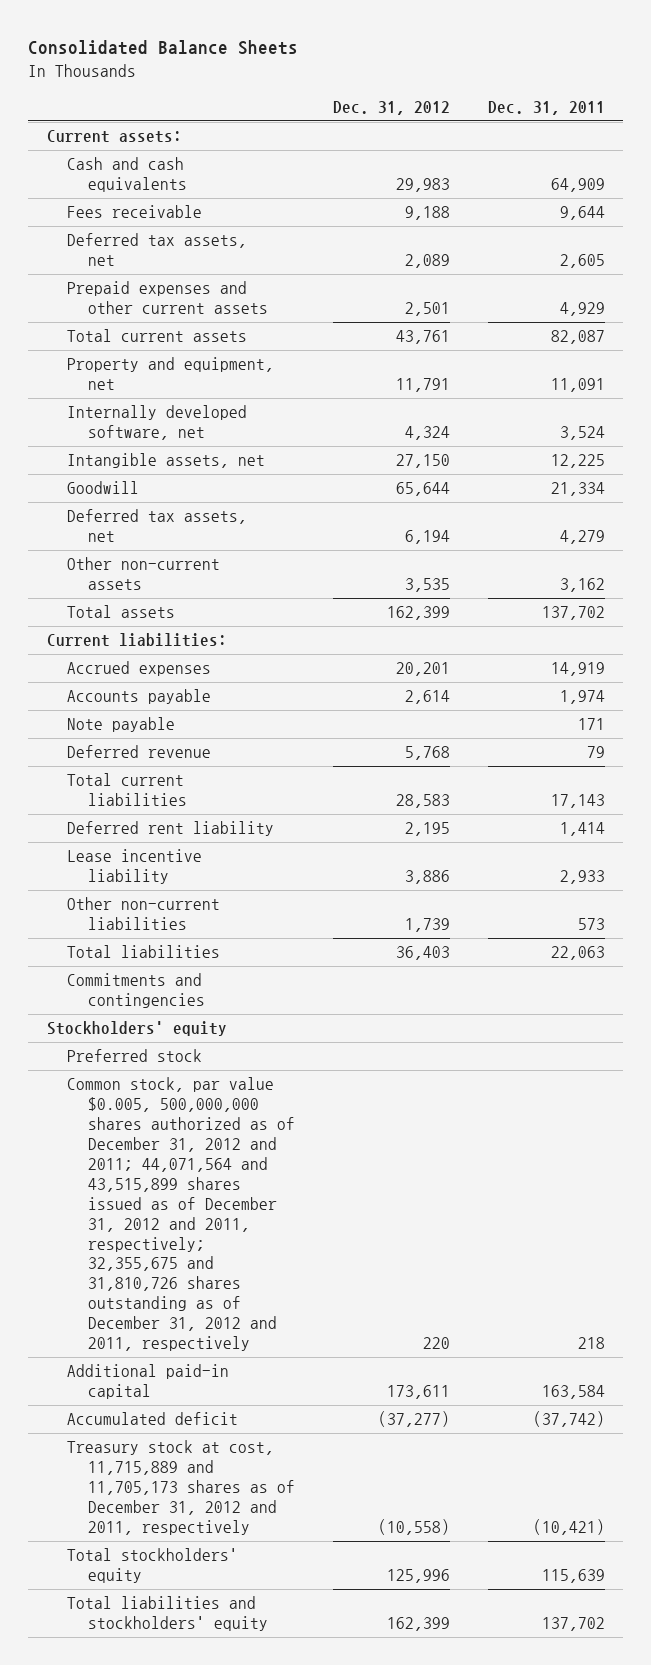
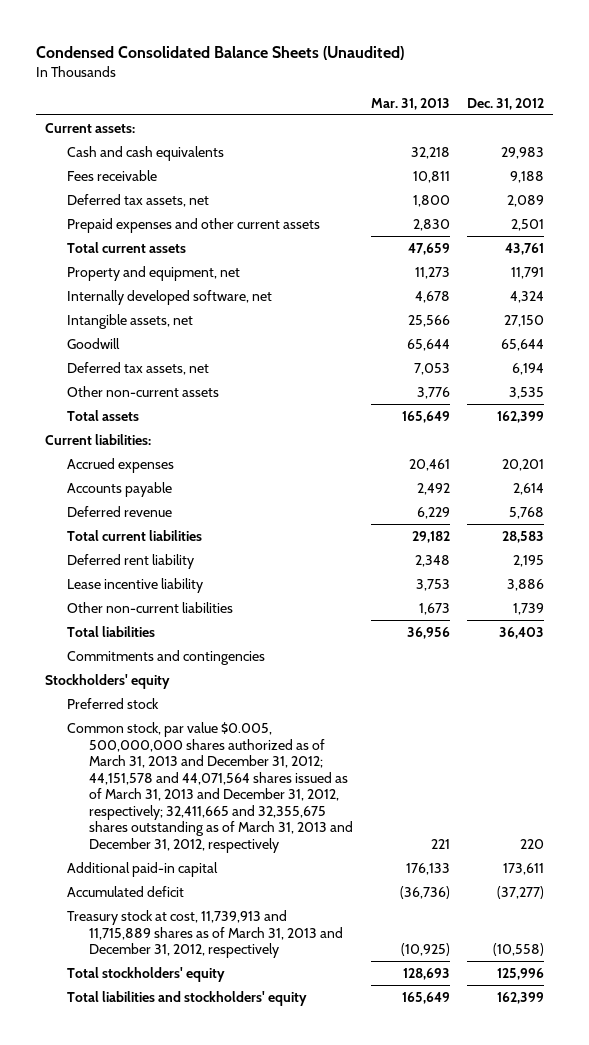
- Consolidated Balance Sheets
+ Condensed Consolidated Balance Sheets (Unaudited)
- | Dec. 31, 2012 | Dec. 31, 2011
+ | Mar. 31, 2013 | Dec. 31, 2012
- Note payable | | 171
- Common stock, par value $0.005, 500,000,000 shares authorized as of December 31, 2012 and 2011; 44,071,564 and 43,515,899 shares issued as of December 31, 2012 and 2011, respectively; 32,355,675 and 31,810,726 shares outstanding as of December 31, 2012 and 2011, respectively | 220 | 218
+ Common stock, par value $0.005, 500,000,000 shares authorized as of March 31, 2013 and December 31, 2012; 44,151,578 and 44,071,564 shares issued as of March 31, 2013 and December 31, 2012, respectively; 32,411,665 and 32,355,675 shares outstanding as of March 31, 2013 and December 31, 2012, respectively | 221 | 220
- Treasury stock at cost, 11,715,889 and 11,705,173 shares as of December 31, 2012 and 2011, respectively | (10,558) | (10,421)
+ Treasury stock at cost, 11,739,913 and 11,715,889 shares as of March 31, 2013 and December 31, 2012, respectively | (10,925) | (10,558)

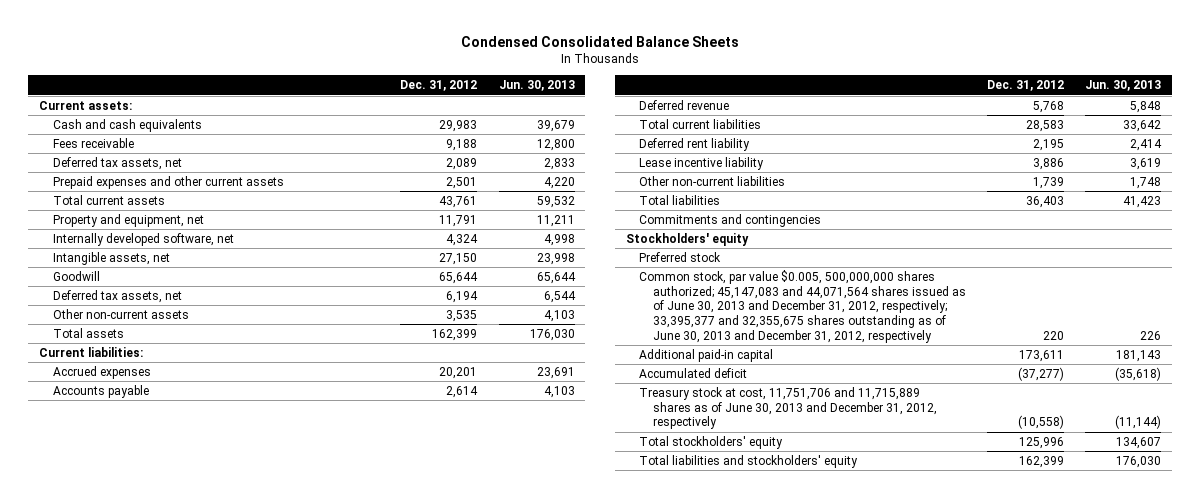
- Condensed Consolidated Balance Sheets (Unaudited)
+ Condensed Consolidated Balance Sheets
- | Mar. 31, 2013 | Dec. 31, 2012
+ | Dec. 31, 2012 | Jun. 30, 2013
- Common stock, par value $0.005, 500,000,000 shares authorized as of March 31, 2013 and December 31, 2012; 44,151,578 and 44,071,564 shares issued as of March 31, 2013 and December 31, 2012, respectively; 32,411,665 and 32,355,675 shares outstanding as of March 31, 2013 and December 31, 2012, respectively | 221 | 220
+ Common stock, par value $0.005, 500,000,000 shares authorized; 45,147,083 and 44,071,564 shares issued as of June 30, 2013 and December 31, 2012, respectively; 33,395,377 and 32,355,675 shares outstanding as of June 30, 2013 and December 31, 2012, respectively | 220 | 226
- Treasury stock at cost, 11,739,913 and 11,715,889 shares as of March 31, 2013 and December 31, 2012, respectively | (10,925) | (10,558)
+ Treasury stock at cost, 11,751,706 and 11,715,889 shares as of June 30, 2013 and December 31, 2012, respectively | (10,558) | (11,144)

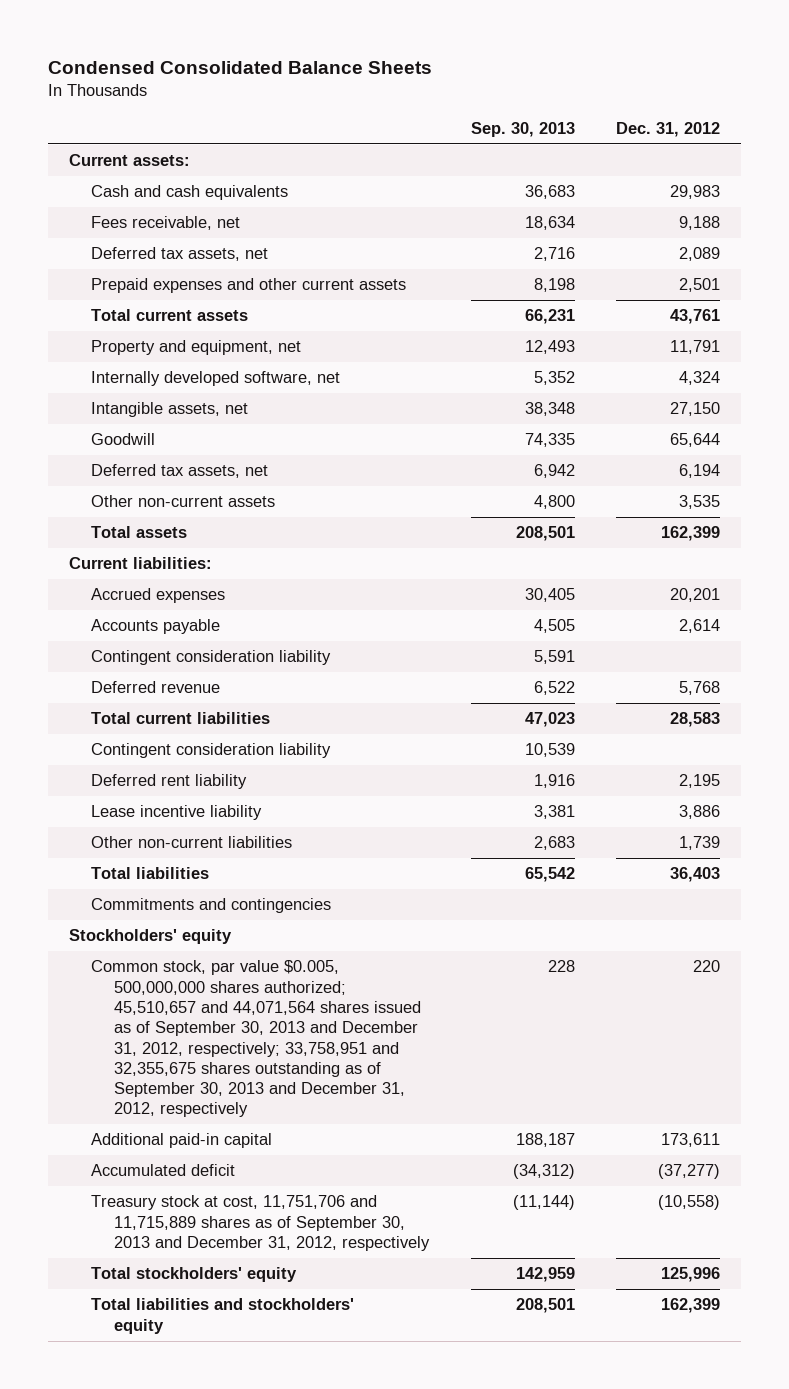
- | Dec. 31, 2012 | Jun. 30, 2013
+ | Sep. 30, 2013 | Dec. 31, 2012
- Fees receivable | 9,188 | 12,800
+ Fees receivable, net | 18,634 | 9,188
+ Contingent consideration liability | 5,591 |
+ Contingent consideration liability | 10,539 |
- Preferred stock
- Common stock, par value $0.005, 500,000,000 shares authorized; 45,147,083 and 44,071,564 shares issued as of June 30, 2013 and December 31, 2012, respectively; 33,395,377 and 32,355,675 shares outstanding as of June 30, 2013 and December 31, 2012, respectively | 220 | 226
+ Common stock, par value $0.005, 500,000,000 shares authorized; 45,510,657 and 44,071,564 shares issued as of September 30, 2013 and December 31, 2012, respectively; 33,758,951 and 32,355,675 shares outstanding as of September 30, 2013 and December 31, 2012, respectively | 228 | 220
- Treasury stock at cost, 11,751,706 and 11,715,889 shares as of June 30, 2013 and December 31, 2012, respectively | (10,558) | (11,144)
+ Treasury stock at cost, 11,751,706 and 11,715,889 shares as of September 30, 2013 and December 31, 2012, respectively | (11,144) | (10,558)

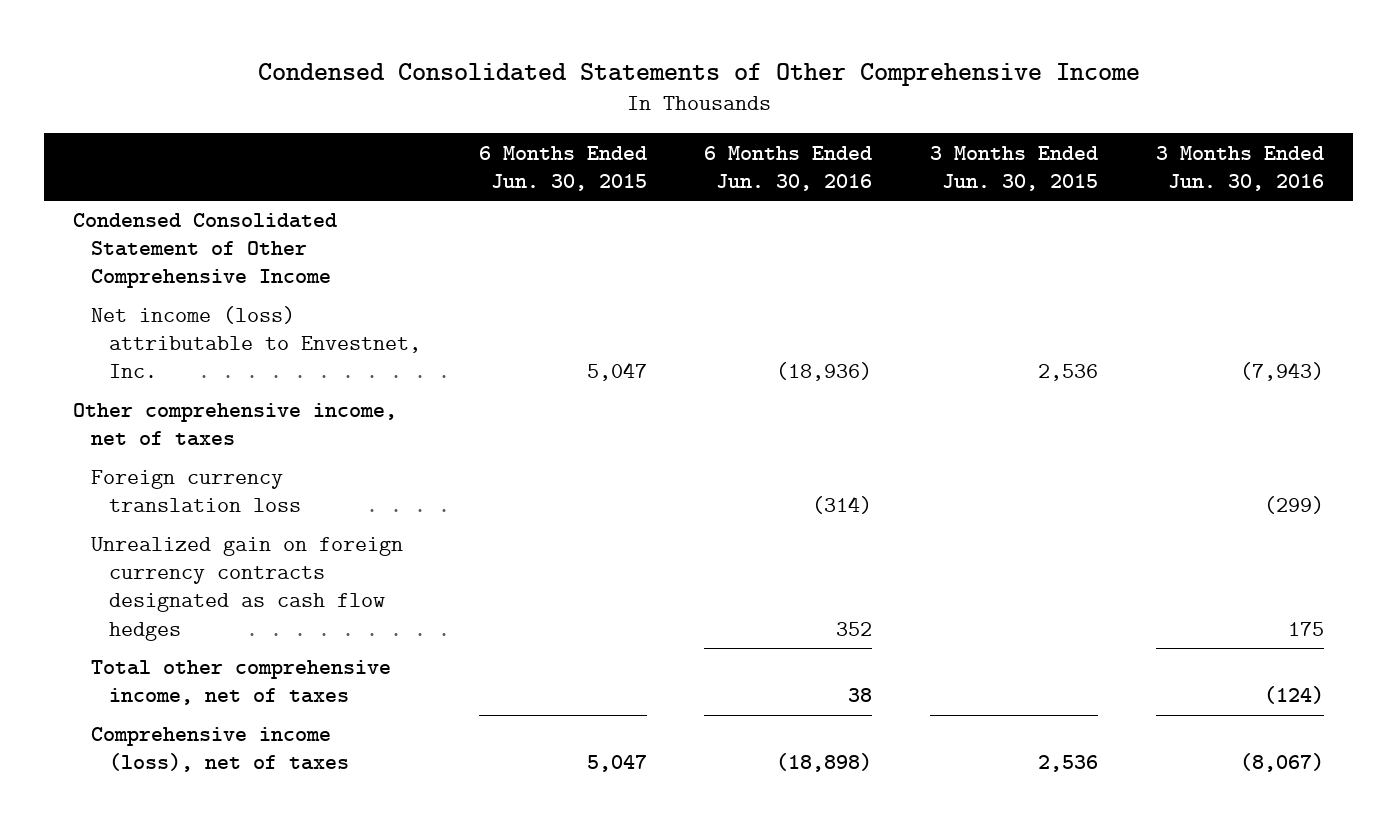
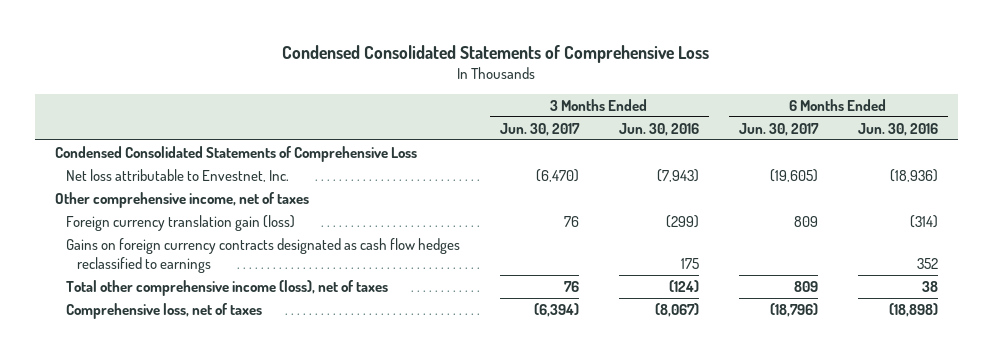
- Condensed Consolidated Statements of Other Comprehensive Income
+ Condensed Consolidated Statements of Comprehensive Loss
- | 6 Months Ended Jun. 30, 2015 | 6 Months Ended Jun. 30, 2016 | 3 Months Ended Jun. 30, 2015 | 3 Months Ended Jun. 30, 2016
+ | 3 Months Ended Jun. 30, 2017 | 3 Months Ended Jun. 30, 2016 | 6 Months Ended Jun. 30, 2017 | 6 Months Ended Jun. 30, 2016
- Condensed Consolidated Statement of Other Comprehensive Income
- Net income (loss) attributable to Envestnet, Inc. | 5,047 | (18,936) | 2,536 | (7,943)
+ Condensed Consolidated Statements of Comprehensive Loss
+ Net loss attributable to Envestnet, Inc. | (6,470) | (7,943) | (19,605) | (18,936)
- Foreign currency translation loss | | (314) | | (299)
- Unrealized gain on foreign currency contracts designated as cash flow hedges | | 352 | | 175
- Total other comprehensive income, net of taxes | | 38 | | (124)
- Comprehensive income (loss), net of taxes | 5,047 | (18,898) | 2,536 | (8,067)
+ Foreign currency translation gain (loss) | 76 | (299) | 809 | (314)
+ Gains on foreign currency contracts designated as cash flow hedges reclassified to earnings | | 175 | | 352
+ Total other comprehensive income (loss), net of taxes | 76 | (124) | 809 | 38
+ Comprehensive loss, net of taxes | (6,394) | (8,067) | (18,796) | (18,898)

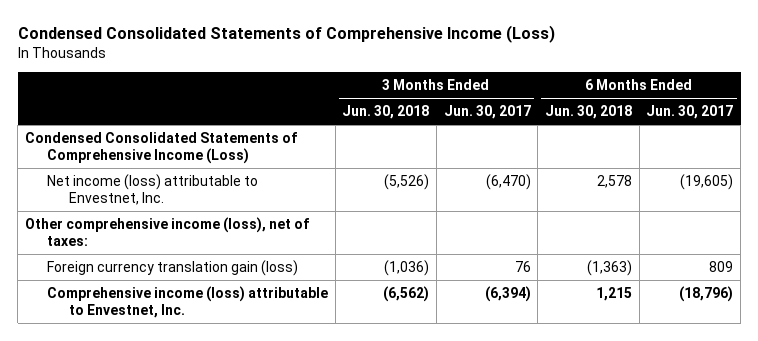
- Condensed Consolidated Statements of Comprehensive Loss
+ Condensed Consolidated Statements of Comprehensive Income (Loss)
- | 3 Months Ended Jun. 30, 2017 | 3 Months Ended Jun. 30, 2016 | 6 Months Ended Jun. 30, 2017 | 6 Months Ended Jun. 30, 2016
+ | 3 Months Ended Jun. 30, 2018 | 3 Months Ended Jun. 30, 2017 | 6 Months Ended Jun. 30, 2018 | 6 Months Ended Jun. 30, 2017
- Condensed Consolidated Statements of Comprehensive Loss
- Net loss attributable to Envestnet, Inc. | (6,470) | (7,943) | (19,605) | (18,936)
- Other comprehensive income, net of taxes
+ Condensed Consolidated Statements of Comprehensive Income (Loss)
+ Net income (loss) attributable to Envestnet, Inc. | (5,526) | (6,470) | 2,578 | (19,605)
+ Other comprehensive income (loss), net of taxes:
- Gains on foreign currency contracts designated as cash flow hedges reclassified to earnings | | 175 | | 352
- Total other comprehensive income (loss), net of taxes | 76 | (124) | 809 | 38
- Comprehensive loss, net of taxes | (6,394) | (8,067) | (18,796) | (18,898)
+ Comprehensive income (loss) attributable to Envestnet, Inc. | (6,562) | (6,394) | 1,215 | (18,796)

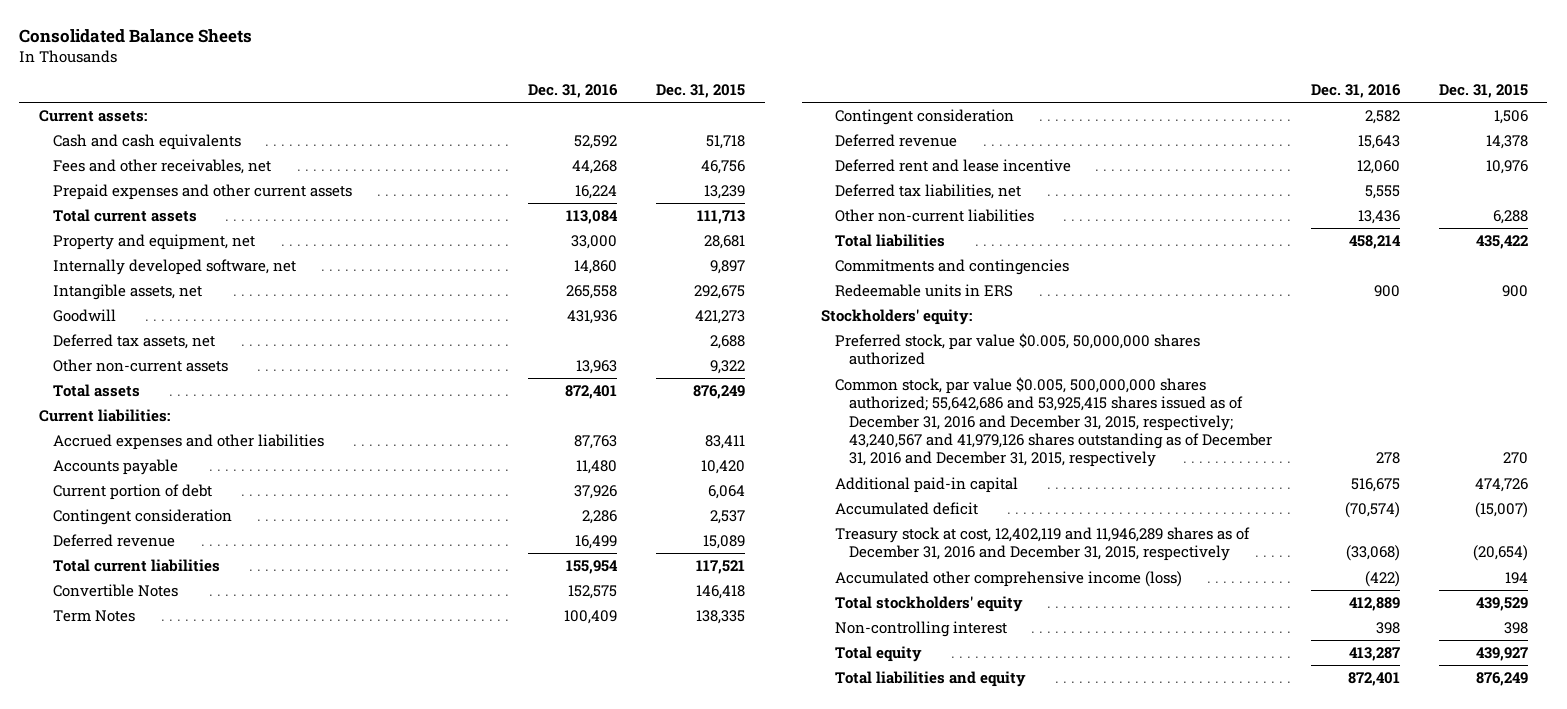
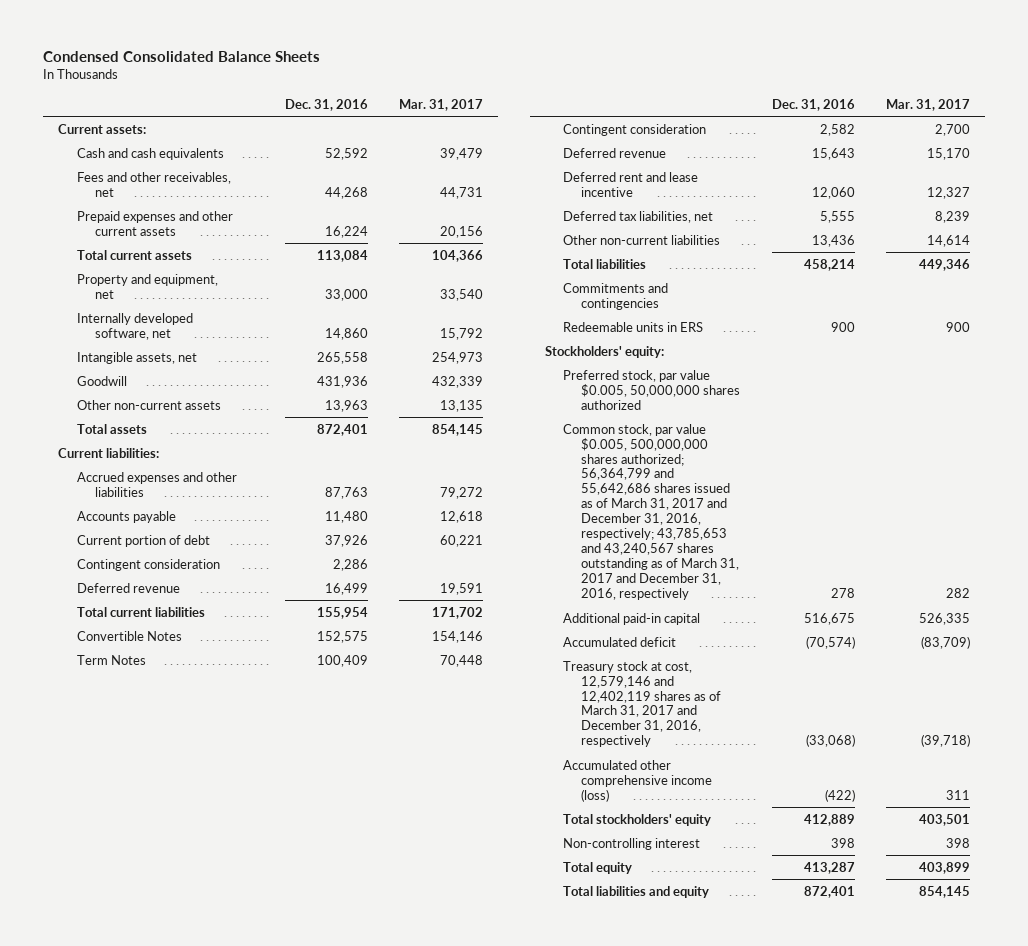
- Consolidated Balance Sheets
+ Condensed Consolidated Balance Sheets
- | Dec. 31, 2016 | Dec. 31, 2015
+ | Dec. 31, 2016 | Mar. 31, 2017
- Deferred tax assets, net | | 2,688
- Common stock, par value $0.005, 500,000,000 shares authorized; 55,642,686 and 53,925,415 shares issued as of December 31, 2016 and December 31, 2015, respectively; 43,240,567 and 41,979,126 shares outstanding as of December 31, 2016 and December 31, 2015, respectively | 278 | 270
+ Common stock, par value $0.005, 500,000,000 shares authorized; 56,364,799 and 55,642,686 shares issued as of March 31, 2017 and December 31, 2016, respectively; 43,785,653 and 43,240,567 shares outstanding as of March 31, 2017 and December 31, 2016, respectively | 278 | 282
- Treasury stock at cost, 12,402,119 and 11,946,289 shares as of December 31, 2016 and December 31, 2015, respectively | (33,068) | (20,654)
+ Treasury stock at cost, 12,579,146 and 12,402,119 shares as of March 31, 2017 and December 31, 2016, respectively | (33,068) | (39,718)

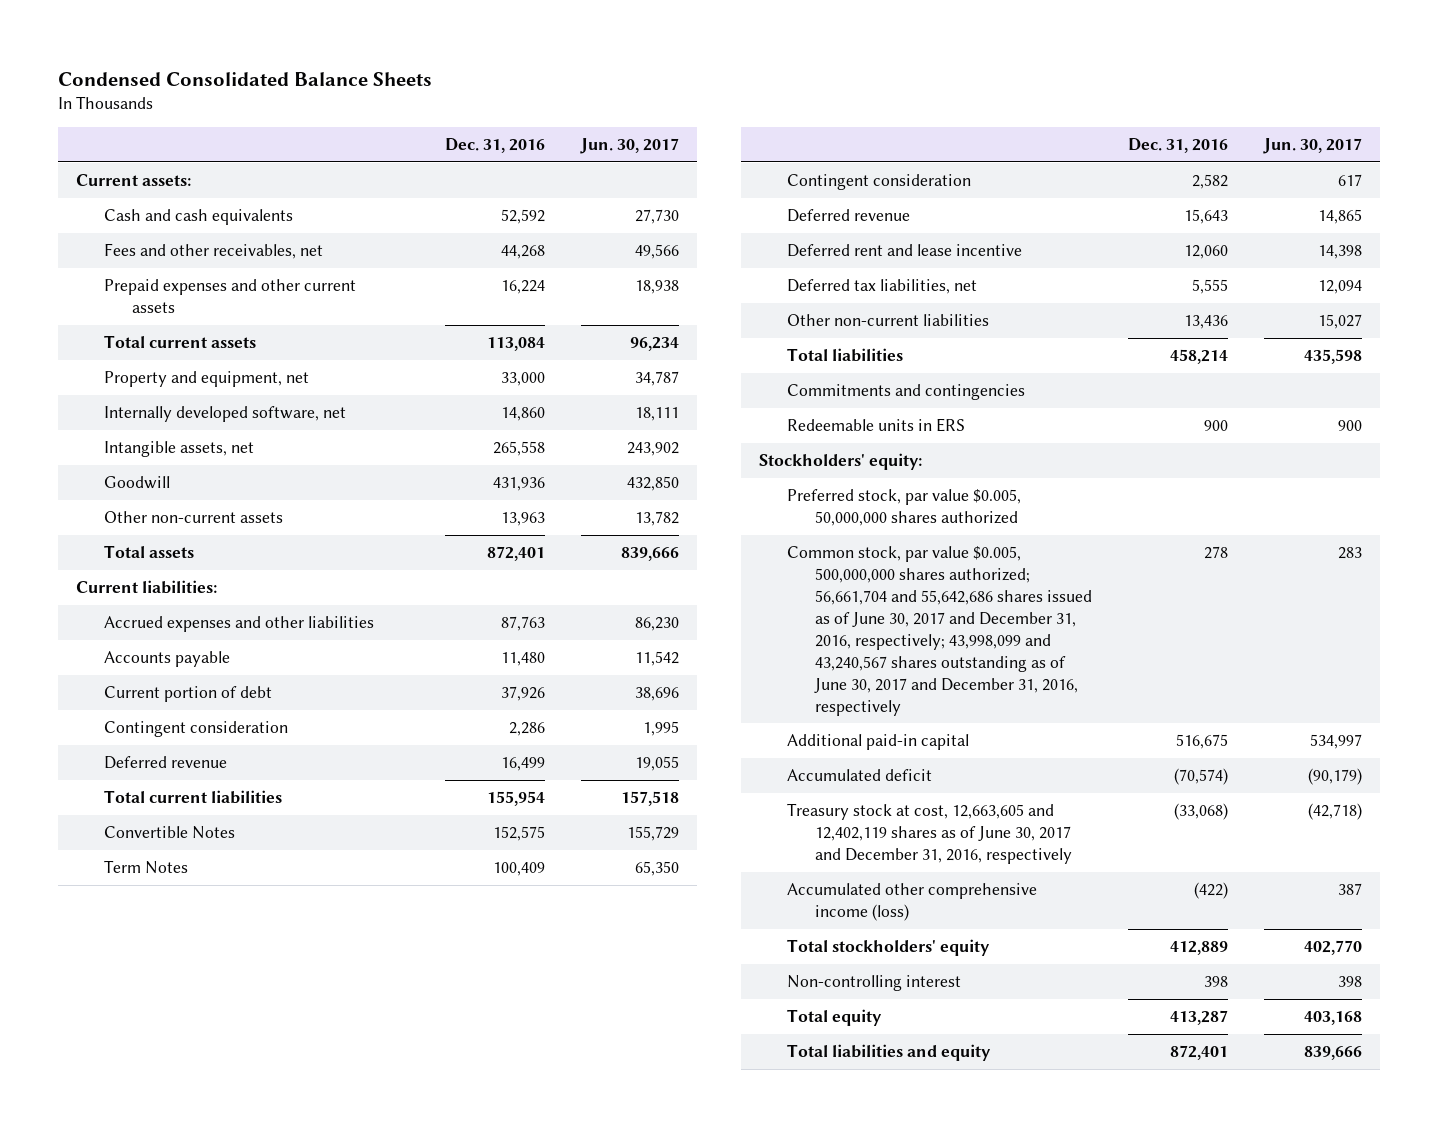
- | Dec. 31, 2016 | Mar. 31, 2017
+ | Dec. 31, 2016 | Jun. 30, 2017
- Common stock, par value $0.005, 500,000,000 shares authorized; 56,364,799 and 55,642,686 shares issued as of March 31, 2017 and December 31, 2016, respectively; 43,785,653 and 43,240,567 shares outstanding as of March 31, 2017 and December 31, 2016, respectively | 278 | 282
+ Common stock, par value $0.005, 500,000,000 shares authorized; 56,661,704 and 55,642,686 shares issued as of June 30, 2017 and December 31, 2016, respectively; 43,998,099 and 43,240,567 shares outstanding as of June 30, 2017 and December 31, 2016, respectively | 278 | 283
- Treasury stock at cost, 12,579,146 and 12,402,119 shares as of March 31, 2017 and December 31, 2016, respectively | (33,068) | (39,718)
+ Treasury stock at cost, 12,663,605 and 12,402,119 shares as of June 30, 2017 and December 31, 2016, respectively | (33,068) | (42,718)

